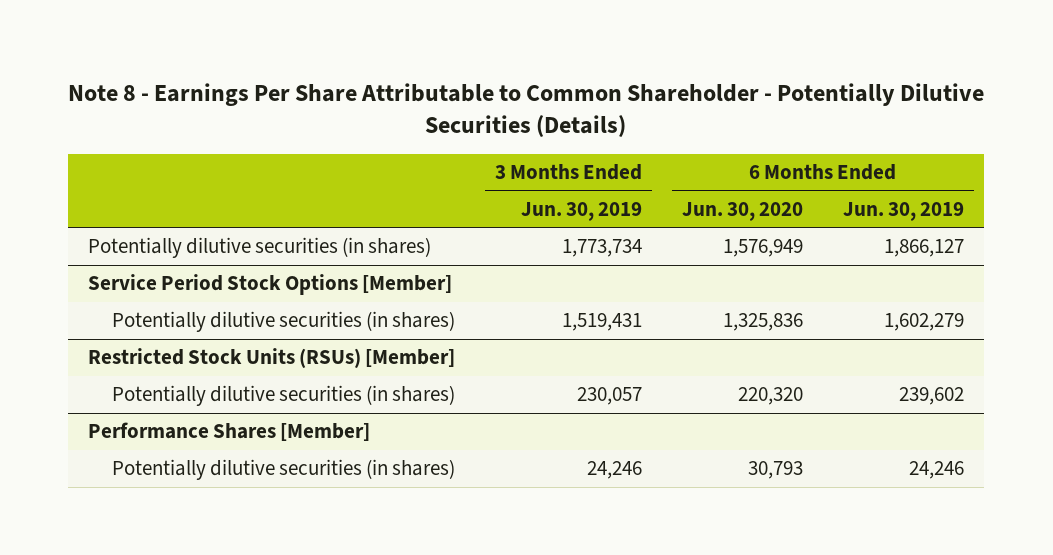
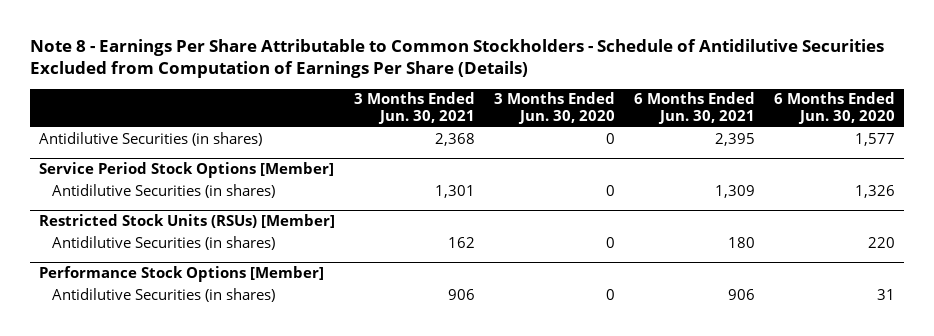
- Note 8 - Earnings Per Share Attributable to Common Shareholder - Potentially Dilutive Securities (Details)
+ Note 8 - Earnings Per Share Attributable to Common Stockholders - Schedule of Antidilutive Securities Excluded from Computation of Earnings Per Share (Details)
- | 3 Months Ended Jun. 30, 2019 | 6 Months Ended Jun. 30, 2020 | 6 Months Ended Jun. 30, 2019
+ | 3 Months Ended Jun. 30, 2021 | 3 Months Ended Jun. 30, 2020 | 6 Months Ended Jun. 30, 2021 | 6 Months Ended Jun. 30, 2020
- Potentially dilutive securities (in shares) | 1,773,734 | 1,576,949 | 1,866,127
+ Antidilutive Securities (in shares) | 2,368 | 0 | 2,395 | 1,577
@ Service Period Stock Options [Member]
- Potentially dilutive securities (in shares) | 1,519,431 | 1,325,836 | 1,602,279
+ Antidilutive Securities (in shares) | 1,301 | 0 | 1,309 | 1,326
@ Restricted Stock Units (RSUs) [Member]
- Potentially dilutive securities (in shares) | 230,057 | 220,320 | 239,602
- Performance Shares [Member]
- Potentially dilutive securities (in shares) | 24,246 | 30,793 | 24,246
@ Restricted Stock Units (RSUs) [Member]
+ Antidilutive Securities (in shares) | 162 | 0 | 180 | 220
+ Performance Stock Options [Member]
+ Antidilutive Securities (in shares) | 906 | 0 | 906 | 31

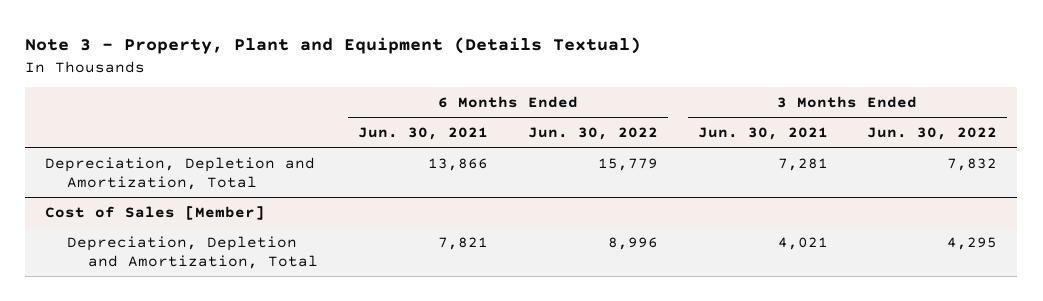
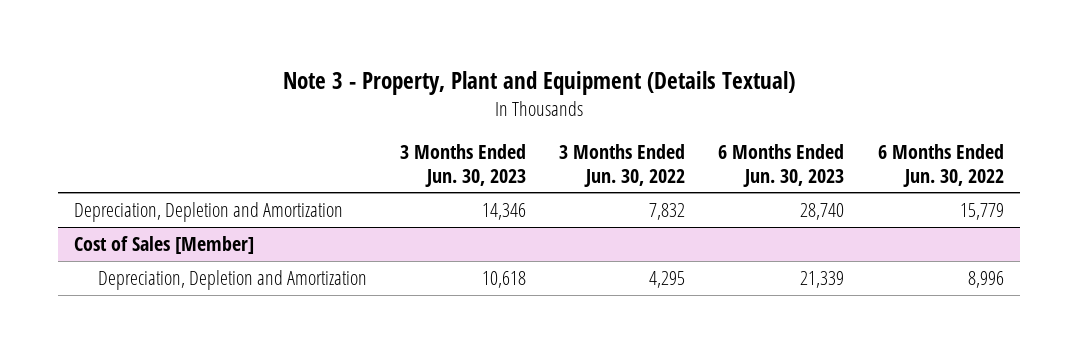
- | 6 Months Ended Jun. 30, 2021 | 6 Months Ended Jun. 30, 2022 | 3 Months Ended Jun. 30, 2021 | 3 Months Ended Jun. 30, 2022
+ | 3 Months Ended Jun. 30, 2023 | 3 Months Ended Jun. 30, 2022 | 6 Months Ended Jun. 30, 2023 | 6 Months Ended Jun. 30, 2022
- Depreciation, Depletion and Amortization, Total | 13,866 | 15,779 | 7,281 | 7,832
+ Depreciation, Depletion and Amortization | 14,346 | 7,832 | 28,740 | 15,779
@ Cost of Sales [Member]
- Depreciation, Depletion and Amortization, Total | 7,821 | 8,996 | 4,021 | 4,295
+ Depreciation, Depletion and Amortization | 10,618 | 4,295 | 21,339 | 8,996

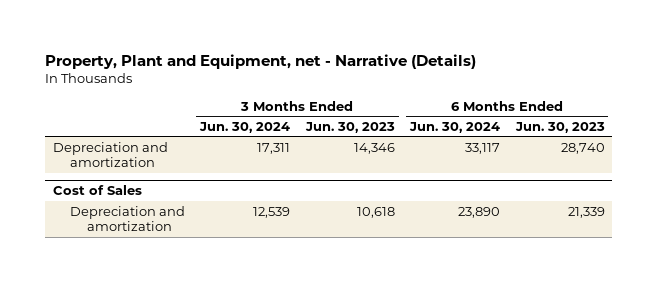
- Note 3 - Property, Plant and Equipment (Details Textual)
+ Property, Plant and Equipment, net - Narrative (Details)
- | 3 Months Ended Jun. 30, 2023 | 3 Months Ended Jun. 30, 2022 | 6 Months Ended Jun. 30, 2023 | 6 Months Ended Jun. 30, 2022
+ | 3 Months Ended Jun. 30, 2024 | 3 Months Ended Jun. 30, 2023 | 6 Months Ended Jun. 30, 2024 | 6 Months Ended Jun. 30, 2023
- Depreciation, Depletion and Amortization | 14,346 | 7,832 | 28,740 | 15,779
- Cost of Sales [Member]
- Depreciation, Depletion and Amortization | 10,618 | 4,295 | 21,339 | 8,996
+ Depreciation and amortization | 17,311 | 14,346 | 33,117 | 28,740
+ Cost of Sales
+ Depreciation and amortization | 12,539 | 10,618 | 23,890 | 21,339

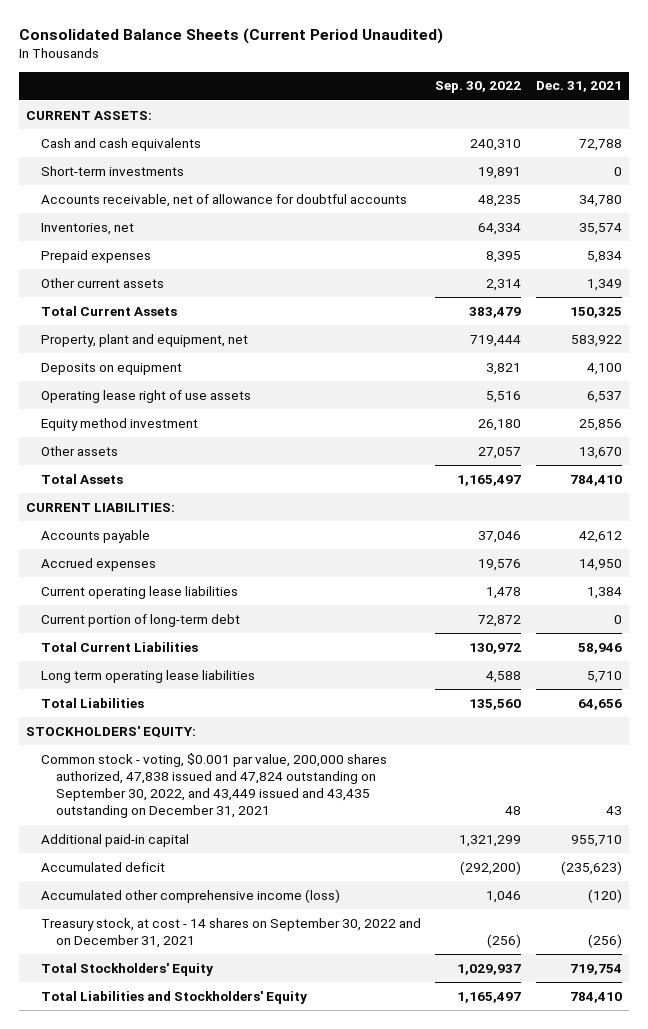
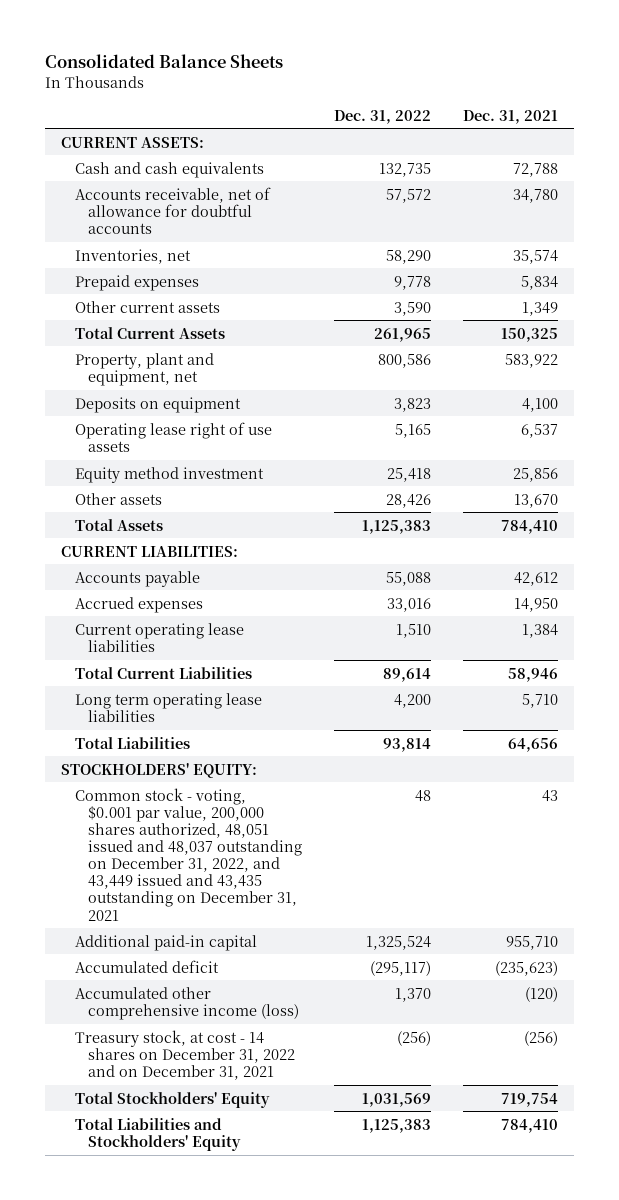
- Consolidated Balance Sheets (Current Period Unaudited)
+ Consolidated Balance Sheets
- | Sep. 30, 2022 | Dec. 31, 2021
+ | Dec. 31, 2022 | Dec. 31, 2021
- Short-term investments | 19,891 | 0
- Current portion of long-term debt | 72,872 | 0
- Common stock - voting, $0.001 par value, 200,000 shares authorized, 47,838 issued and 47,824 outstanding on September 30, 2022, and 43,449 issued and 43,435 outstanding on December 31, 2021 | 48 | 43
+ Common stock - voting, $0.001 par value, 200,000 shares authorized, 48,051 issued and 48,037 outstanding on December 31, 2022, and 43,449 issued and 43,435 outstanding on December 31, 2021 | 48 | 43
- Treasury stock, at cost - 14 shares on September 30, 2022 and on December 31, 2021 | (256) | (256)
+ Treasury stock, at cost - 14 shares on December 31, 2022 and on December 31, 2021 | (256) | (256)

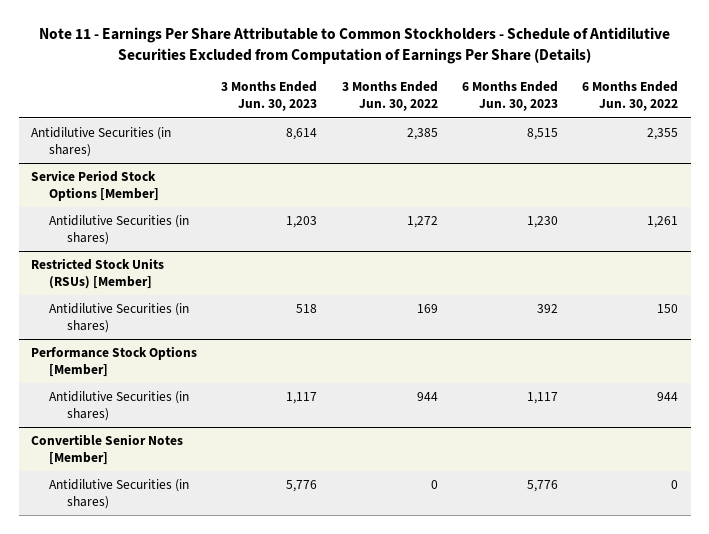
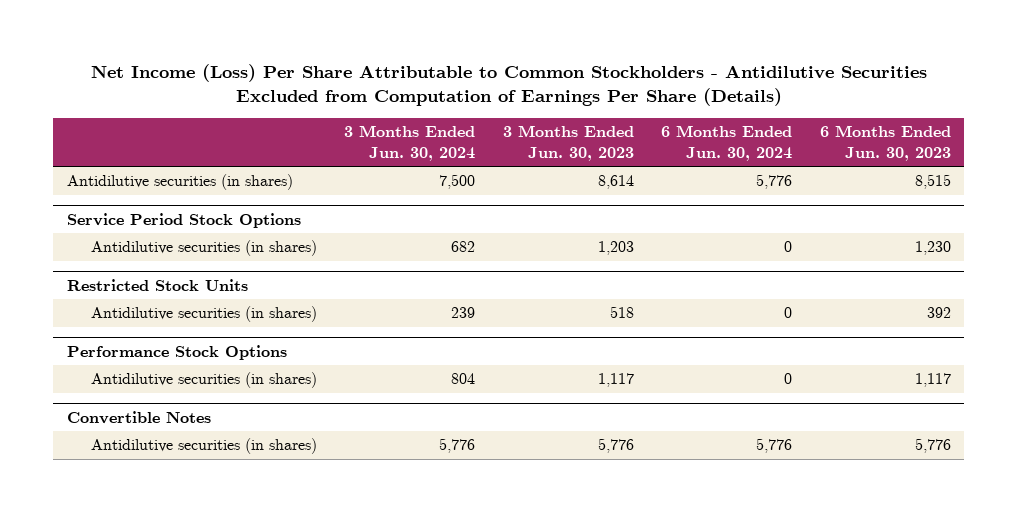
- Note 11 - Earnings Per Share Attributable to Common Stockholders - Schedule of Antidilutive Securities Excluded from Computation of Earnings Per Share (Details)
+ Net Income (Loss) Per Share Attributable to Common Stockholders - Antidilutive Securities Excluded from Computation of Earnings Per Share (Details)
- | 3 Months Ended Jun. 30, 2023 | 3 Months Ended Jun. 30, 2022 | 6 Months Ended Jun. 30, 2023 | 6 Months Ended Jun. 30, 2022
+ | 3 Months Ended Jun. 30, 2024 | 3 Months Ended Jun. 30, 2023 | 6 Months Ended Jun. 30, 2024 | 6 Months Ended Jun. 30, 2023
- Antidilutive Securities (in shares) | 8,614 | 2,385 | 8,515 | 2,355
- Service Period Stock Options [Member]
- Antidilutive Securities (in shares) | 1,203 | 1,272 | 1,230 | 1,261
- Restricted Stock Units (RSUs) [Member]
- Antidilutive Securities (in shares) | 518 | 169 | 392 | 150
- Performance Stock Options [Member]
- Antidilutive Securities (in shares) | 1,117 | 944 | 1,117 | 944
- Convertible Senior Notes [Member]
- Antidilutive Securities (in shares) | 5,776 | 0 | 5,776 | 0
+ Antidilutive securities (in shares) | 7,500 | 8,614 | 5,776 | 8,515
+ Service Period Stock Options
+ Antidilutive securities (in shares) | 682 | 1,203 | 0 | 1,230
+ Restricted Stock Units
+ Antidilutive securities (in shares) | 239 | 518 | 0 | 392
+ Performance Stock Options
+ Antidilutive securities (in shares) | 804 | 1,117 | 0 | 1,117
+ Convertible Notes
+ Antidilutive securities (in shares) | 5,776 | 5,776 | 5,776 | 5,776

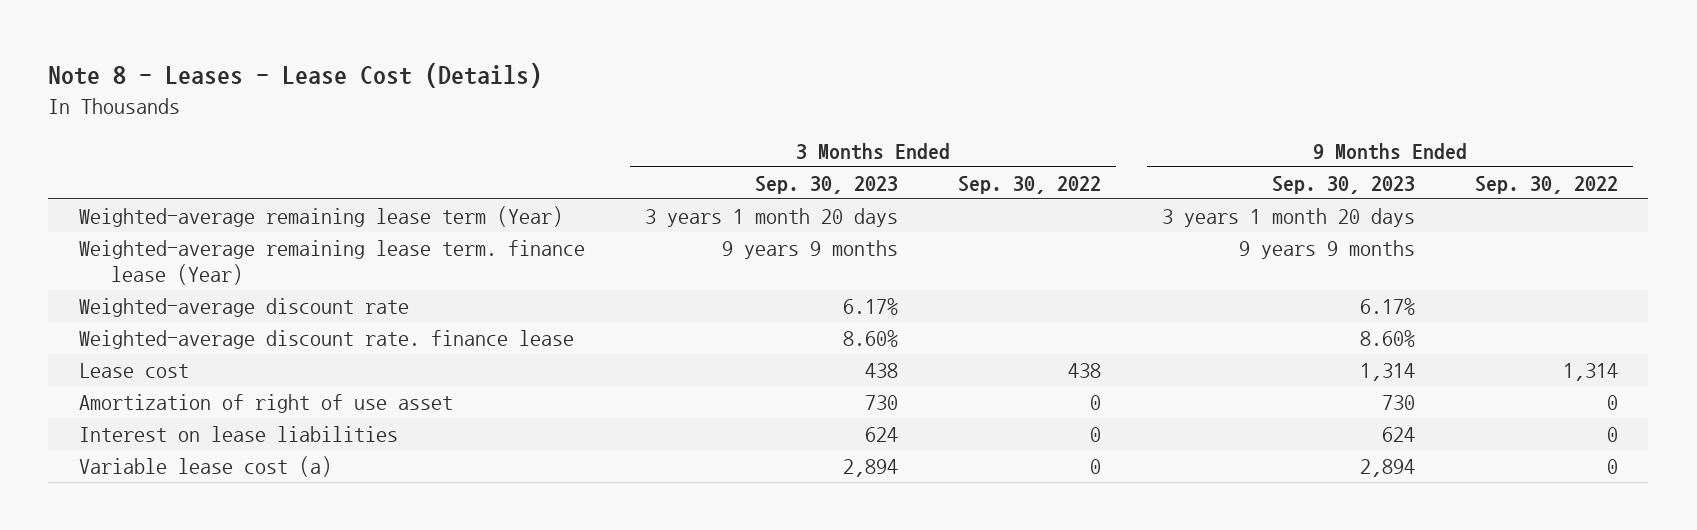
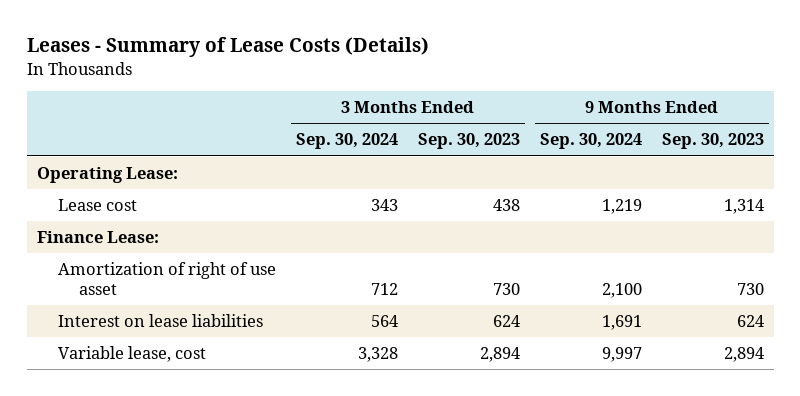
- Note 8 - Leases - Lease Cost (Details)
+ Leases - Summary of Lease Costs (Details)
- | 3 Months Ended Sep. 30, 2023 | 3 Months Ended Sep. 30, 2022 | 9 Months Ended Sep. 30, 2023 | 9 Months Ended Sep. 30, 2022
+ | 3 Months Ended Sep. 30, 2024 | 3 Months Ended Sep. 30, 2023 | 9 Months Ended Sep. 30, 2024 | 9 Months Ended Sep. 30, 2023
- Weighted-average remaining lease term (Year) | 3 years 1 month 20 days | | 3 years 1 month 20 days |
- Weighted-average remaining lease term. finance lease (Year) | 9 years 9 months | | 9 years 9 months |
- Weighted-average discount rate | 6.17% | | 6.17% |
- Weighted-average discount rate. finance lease | 8.60% | | 8.60% |
+ Operating Lease:
+ Finance Lease:
- Variable lease cost (a) | 2,894 | 0 | 2,894 | 0
+ Variable lease, cost | 3,328 | 2,894 | 9,997 | 2,894

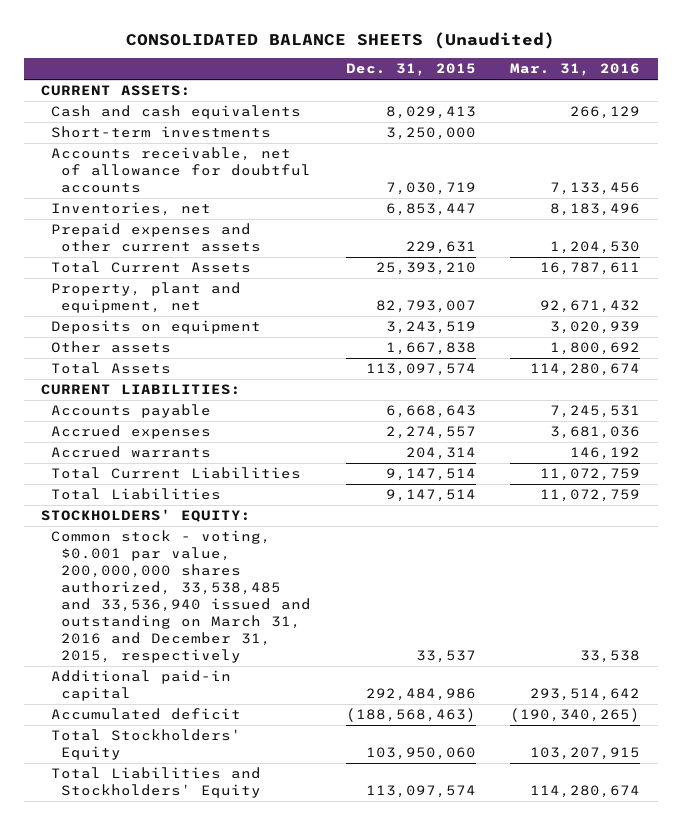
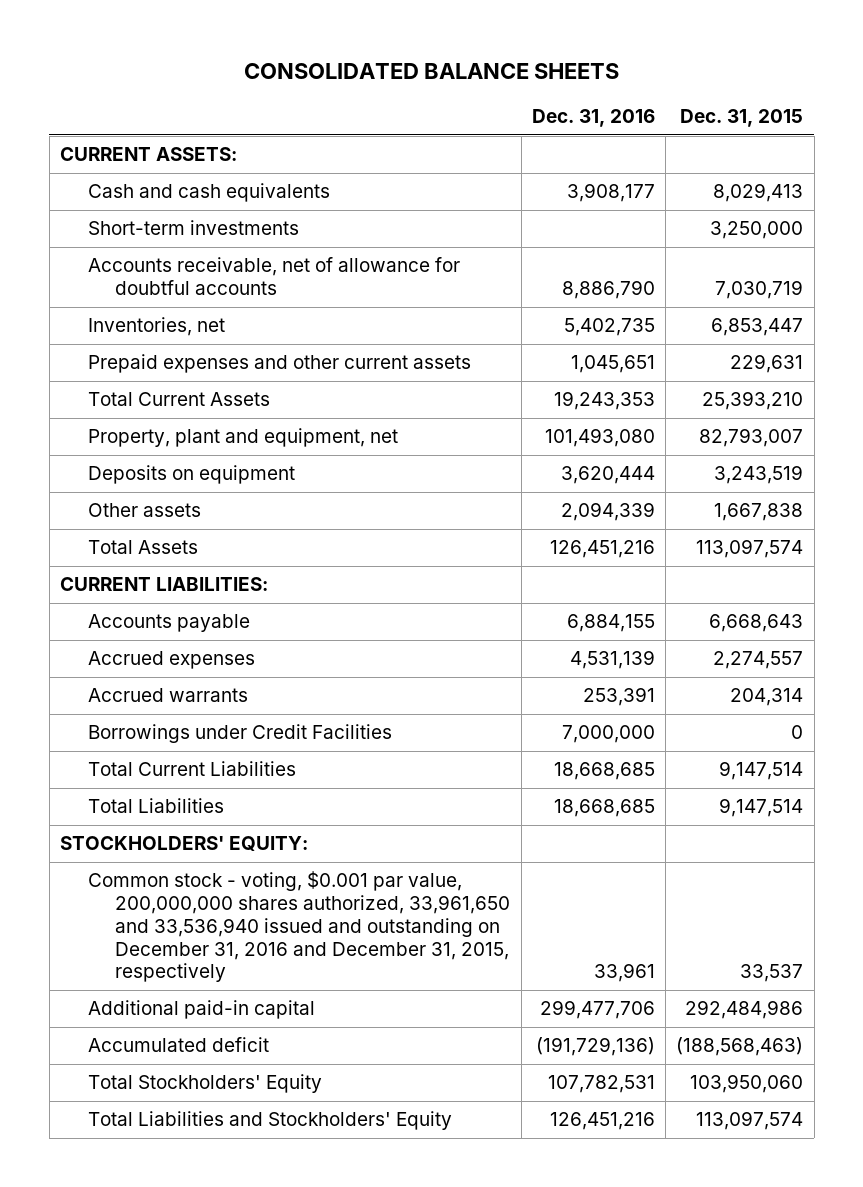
- CONSOLIDATED BALANCE SHEETS (Unaudited)
+ CONSOLIDATED BALANCE SHEETS
- | Dec. 31, 2015 | Mar. 31, 2016
+ | Dec. 31, 2016 | Dec. 31, 2015
+ Borrowings under Credit Facilities | 7,000,000 | 0
- Common stock - voting, $0.001 par value, 200,000,000 shares authorized, 33,538,485 and 33,536,940 issued and outstanding on March 31, 2016 and December 31, 2015, respectively | 33,537 | 33,538
+ Common stock - voting, $0.001 par value, 200,000,000 shares authorized, 33,961,650 and 33,536,940 issued and outstanding on December 31, 2016 and December 31, 2015, respectively | 33,961 | 33,537

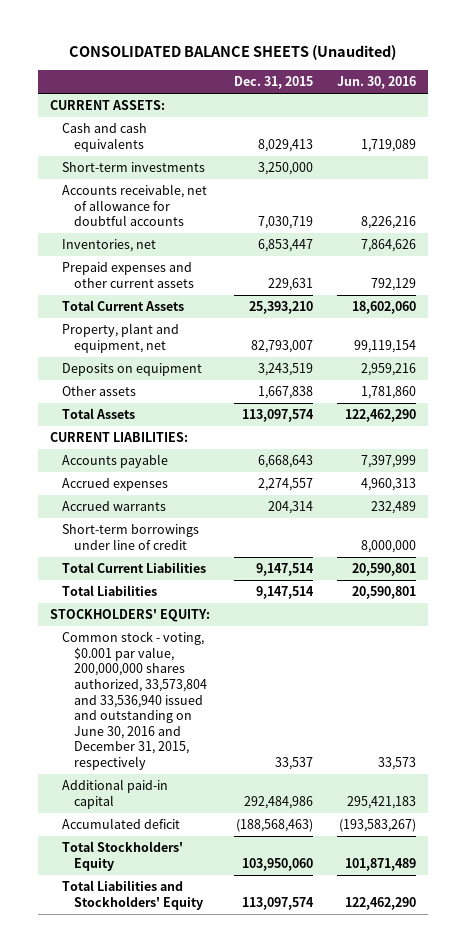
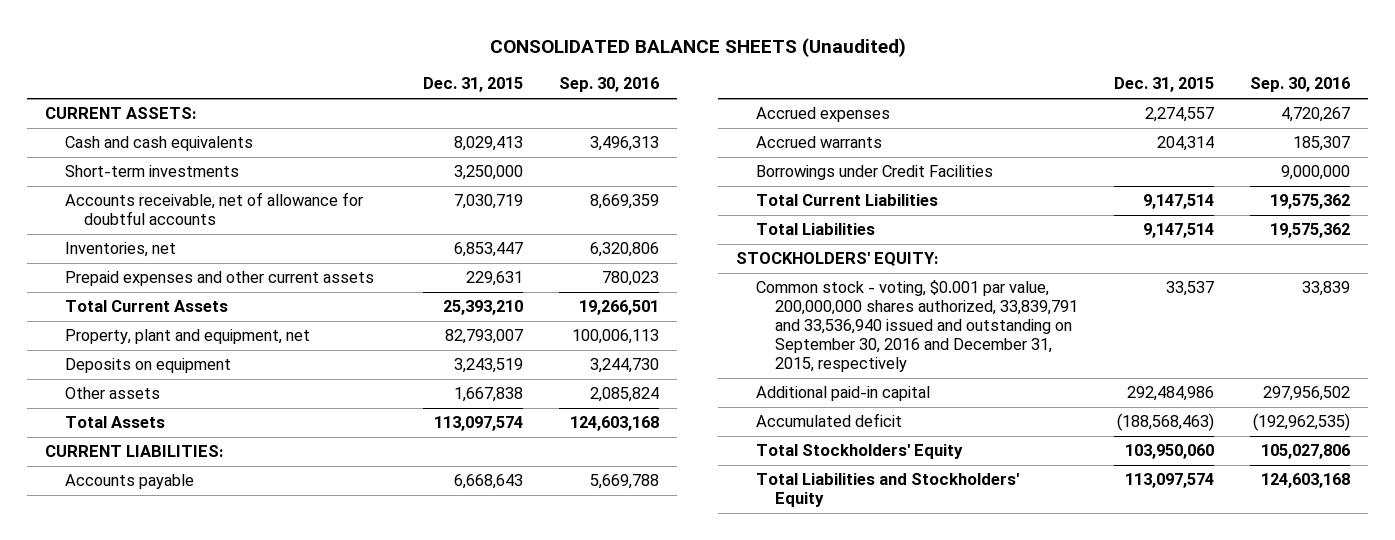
- | Dec. 31, 2015 | Jun. 30, 2016
+ | Dec. 31, 2015 | Sep. 30, 2016
- Short-term borrowings under line of credit | | 8,000,000
+ Borrowings under Credit Facilities | | 9,000,000
- Common stock - voting, $0.001 par value, 200,000,000 shares authorized, 33,573,804 and 33,536,940 issued and outstanding on June 30, 2016 and December 31, 2015, respectively | 33,537 | 33,573
+ Common stock - voting, $0.001 par value, 200,000,000 shares authorized, 33,839,791 and 33,536,940 issued and outstanding on September 30, 2016 and December 31, 2015, respectively | 33,537 | 33,839

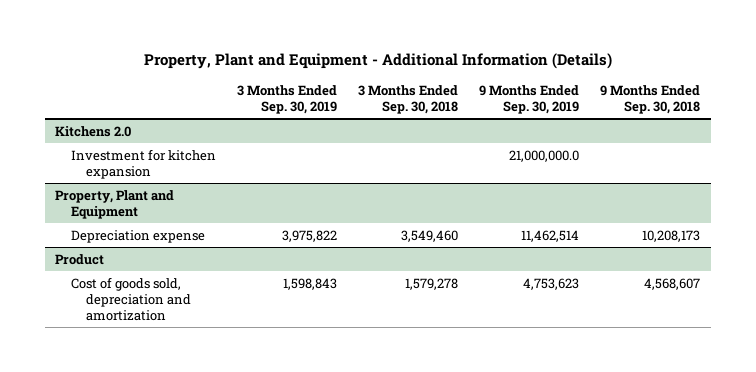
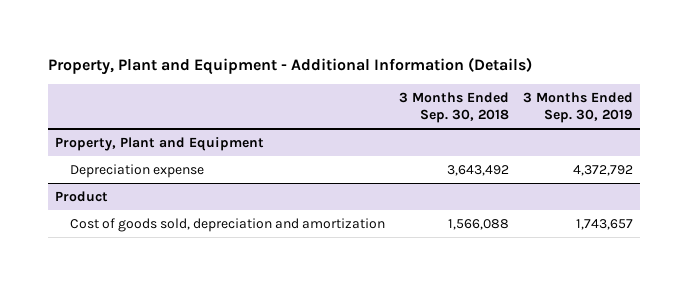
- | 3 Months Ended Sep. 30, 2019 | 3 Months Ended Sep. 30, 2018 | 9 Months Ended Sep. 30, 2019 | 9 Months Ended Sep. 30, 2018
+ | 3 Months Ended Sep. 30, 2018 | 3 Months Ended Sep. 30, 2019
- Kitchens 2.0
- Investment for kitchen expansion | | | 21,000,000.0 |
@ Property, Plant and Equipment
- Depreciation expense | 3,975,822 | 3,549,460 | 11,462,514 | 10,208,173
+ Depreciation expense | 3,643,492 | 4,372,792
@ Product
- Cost of goods sold, depreciation and amortization | 1,598,843 | 1,579,278 | 4,753,623 | 4,568,607
+ Cost of goods sold, depreciation and amortization | 1,566,088 | 1,743,657

